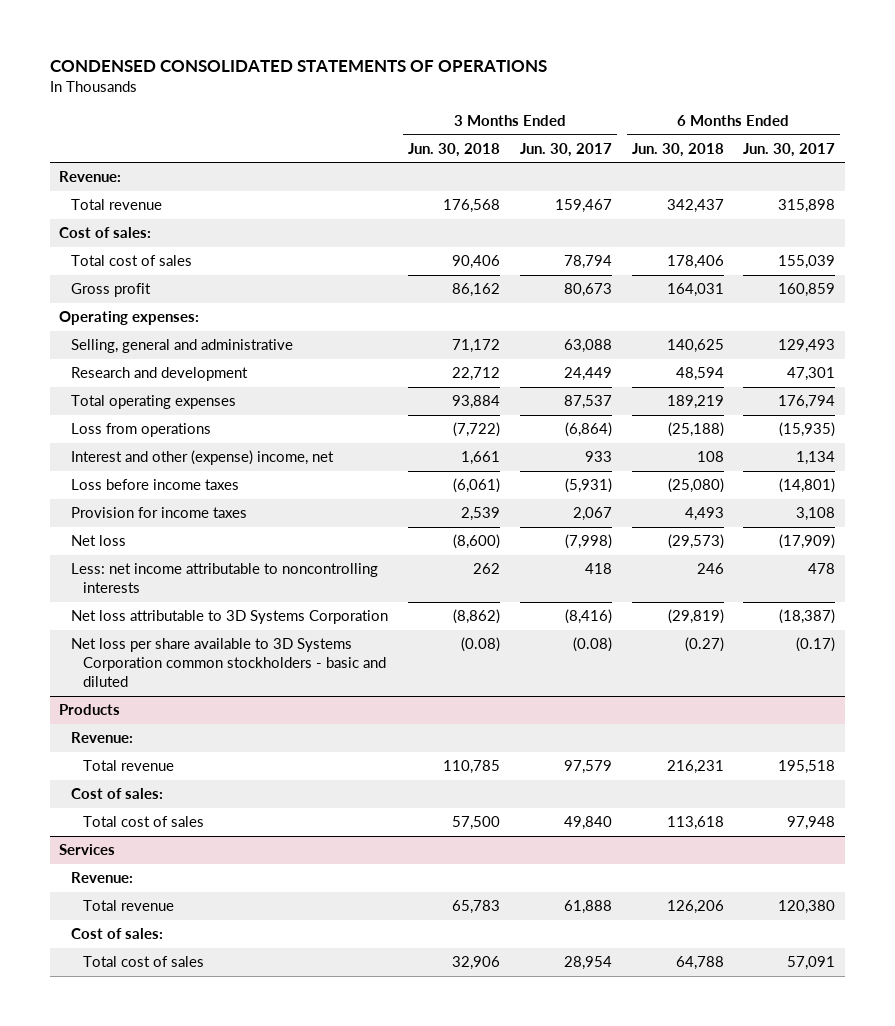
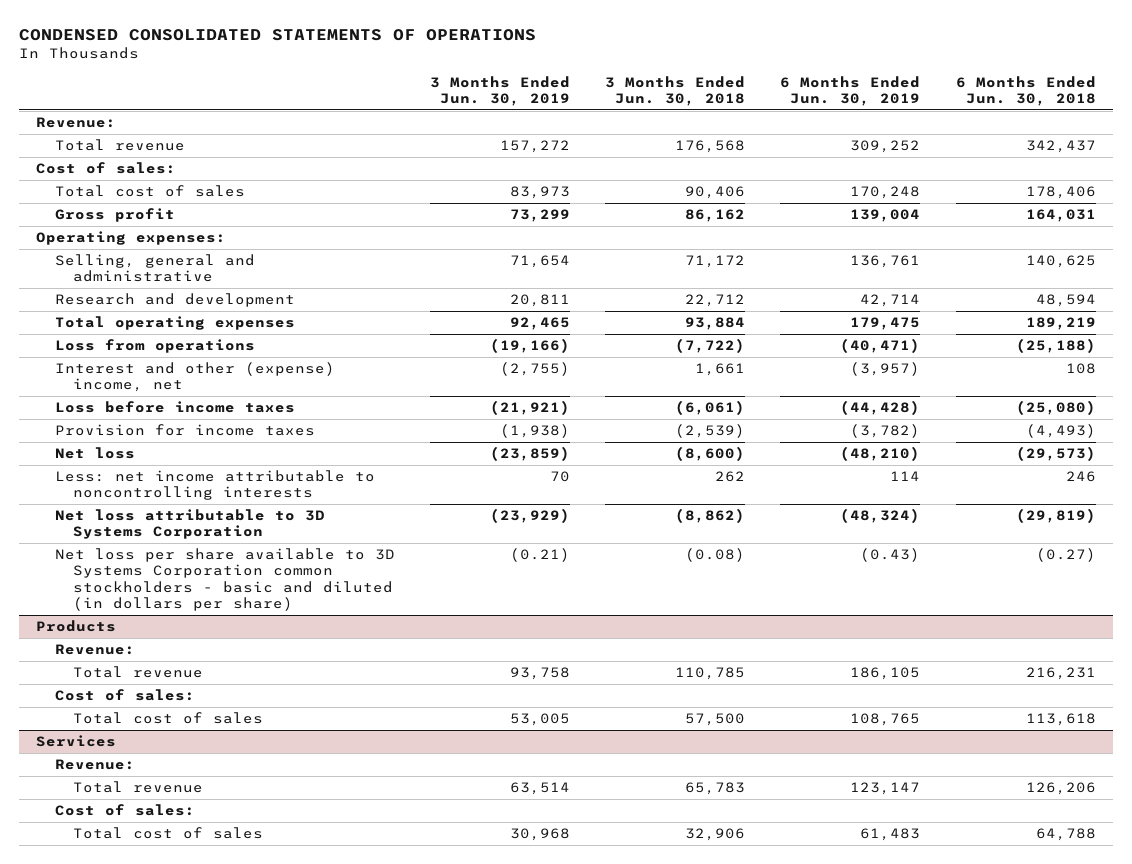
- | 3 Months Ended Jun. 30, 2018 | 3 Months Ended Jun. 30, 2017 | 6 Months Ended Jun. 30, 2018 | 6 Months Ended Jun. 30, 2017
+ | 3 Months Ended Jun. 30, 2019 | 3 Months Ended Jun. 30, 2018 | 6 Months Ended Jun. 30, 2019 | 6 Months Ended Jun. 30, 2018
- Provision for income taxes | 2,539 | 2,067 | 4,493 | 3,108
+ Provision for income taxes | (1,938) | (2,539) | (3,782) | (4,493)
- Net loss per share available to 3D Systems Corporation common stockholders - basic and diluted | (0.08) | (0.08) | (0.27) | (0.17)
+ Net loss per share available to 3D Systems Corporation common stockholders - basic and diluted (in dollars per share) | (0.21) | (0.08) | (0.43) | (0.27)

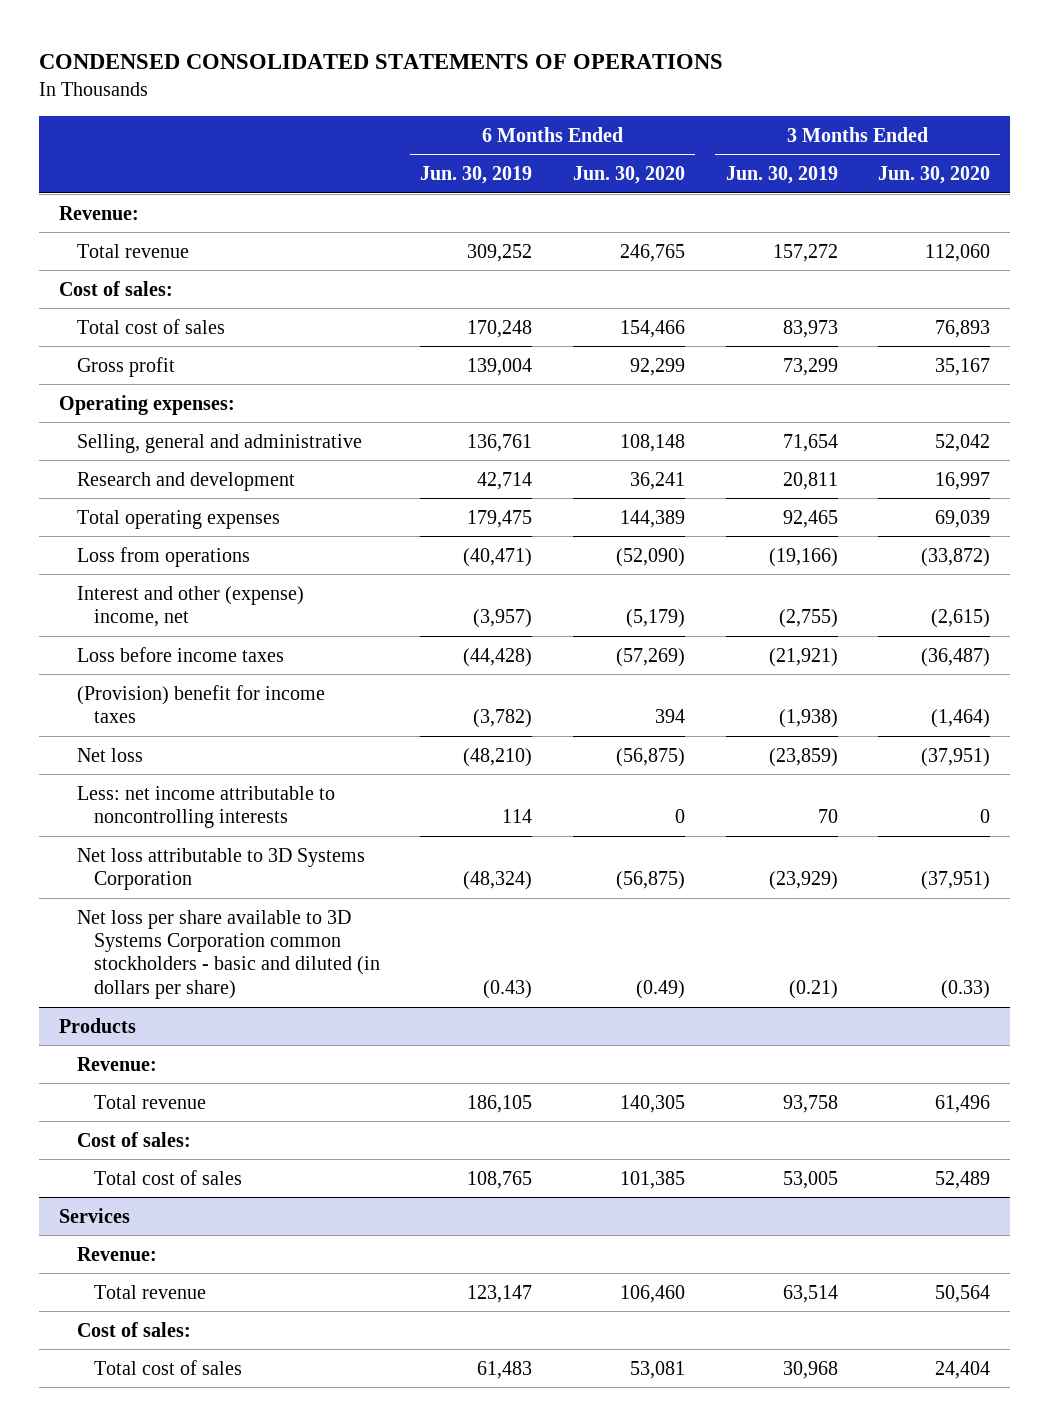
- | 3 Months Ended Jun. 30, 2019 | 3 Months Ended Jun. 30, 2018 | 6 Months Ended Jun. 30, 2019 | 6 Months Ended Jun. 30, 2018
+ | 6 Months Ended Jun. 30, 2019 | 6 Months Ended Jun. 30, 2020 | 3 Months Ended Jun. 30, 2019 | 3 Months Ended Jun. 30, 2020
- Provision for income taxes | (1,938) | (2,539) | (3,782) | (4,493)
+ (Provision) benefit for income taxes | (3,782) | 394 | (1,938) | (1,464)

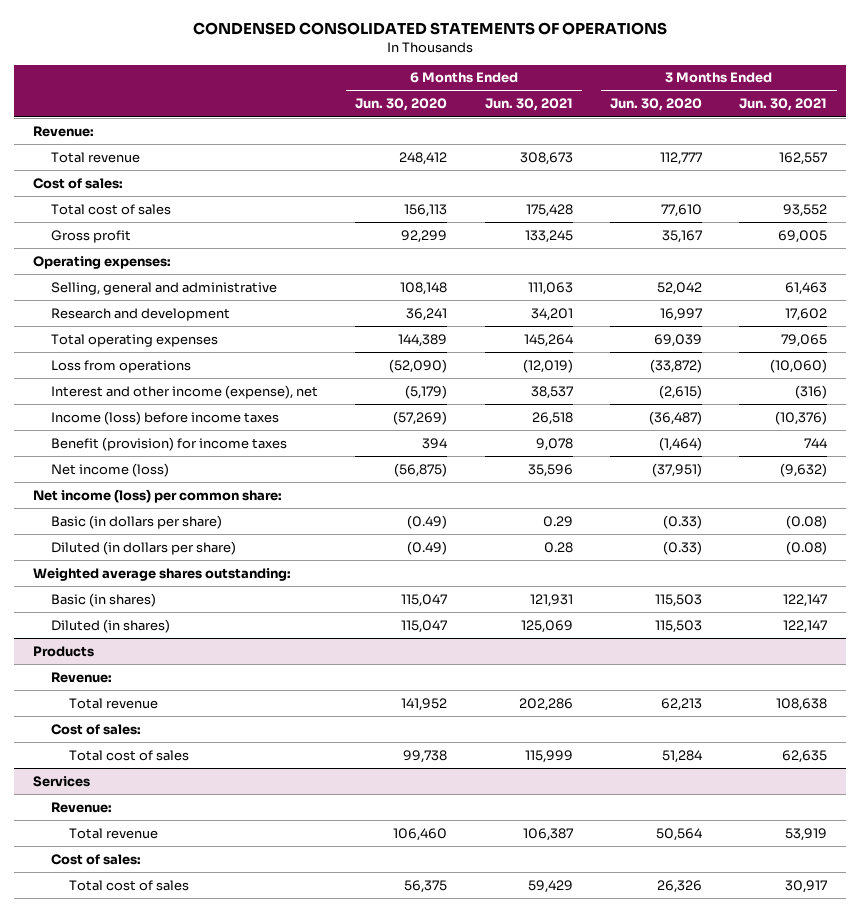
- | 6 Months Ended Jun. 30, 2019 | 6 Months Ended Jun. 30, 2020 | 3 Months Ended Jun. 30, 2019 | 3 Months Ended Jun. 30, 2020
+ | 6 Months Ended Jun. 30, 2020 | 6 Months Ended Jun. 30, 2021 | 3 Months Ended Jun. 30, 2020 | 3 Months Ended Jun. 30, 2021
- Total revenue | 309,252 | 246,765 | 157,272 | 112,060
+ Total revenue | 248,412 | 308,673 | 112,777 | 162,557
- Total cost of sales | 170,248 | 154,466 | 83,973 | 76,893
+ Total cost of sales | 156,113 | 175,428 | 77,610 | 93,552
- Interest and other (expense) income, net | (3,957) | (5,179) | (2,755) | (2,615)
- Loss before income taxes | (44,428) | (57,269) | (21,921) | (36,487)
- (Provision) benefit for income taxes | (3,782) | 394 | (1,938) | (1,464)
- Net loss | (48,210) | (56,875) | (23,859) | (37,951)
- Less: net income attributable to noncontrolling interests | 114 | 0 | 70 | 0
- Net loss attributable to 3D Systems Corporation | (48,324) | (56,875) | (23,929) | (37,951)
- Net loss per share available to 3D Systems Corporation common stockholders - basic and diluted (in dollars per share) | (0.43) | (0.49) | (0.21) | (0.33)
+ Interest and other income (expense), net | (5,179) | 38,537 | (2,615) | (316)
+ Income (loss) before income taxes | (57,269) | 26,518 | (36,487) | (10,376)
+ Benefit (provision) for income taxes | 394 | 9,078 | (1,464) | 744
+ Net income (loss) | (56,875) | 35,596 | (37,951) | (9,632)
+ Net income (loss) per common share:
+ Basic (in dollars per share) | (0.49) | 0.29 | (0.33) | (0.08)
+ Diluted (in dollars per share) | (0.49) | 0.28 | (0.33) | (0.08)
+ Weighted average shares outstanding:
+ Basic (in shares) | 115,047 | 121,931 | 115,503 | 122,147
+ Diluted (in shares) | 115,047 | 125,069 | 115,503 | 122,147
@ Products
- Total revenue | 186,105 | 140,305 | 93,758 | 61,496
+ Total revenue | 141,952 | 202,286 | 62,213 | 108,638
- Total cost of sales | 108,765 | 101,385 | 53,005 | 52,489
+ Total cost of sales | 99,738 | 115,999 | 51,284 | 62,635
@ Services
- Total cost of sales | 61,483 | 53,081 | 30,968 | 24,404
+ Total cost of sales | 56,375 | 59,429 | 26,326 | 30,917

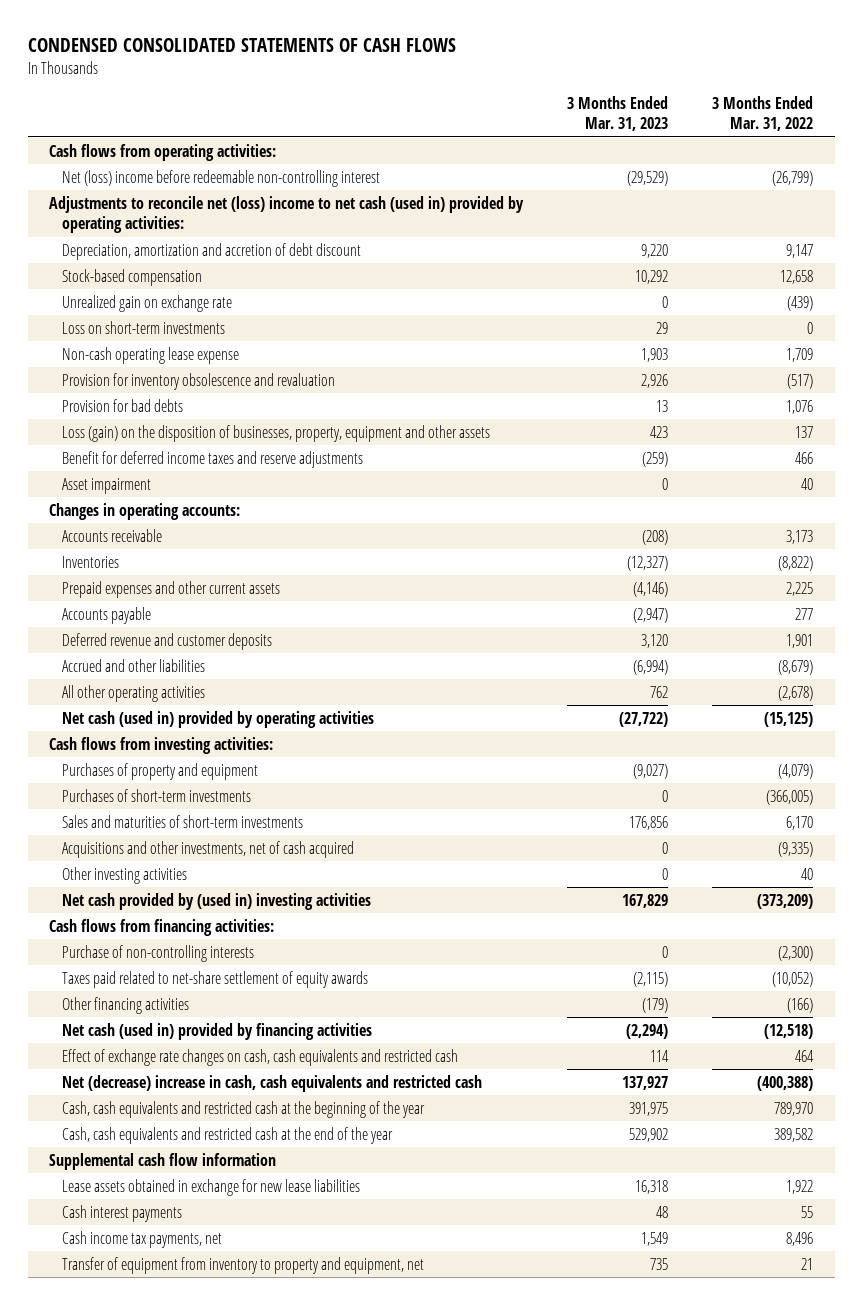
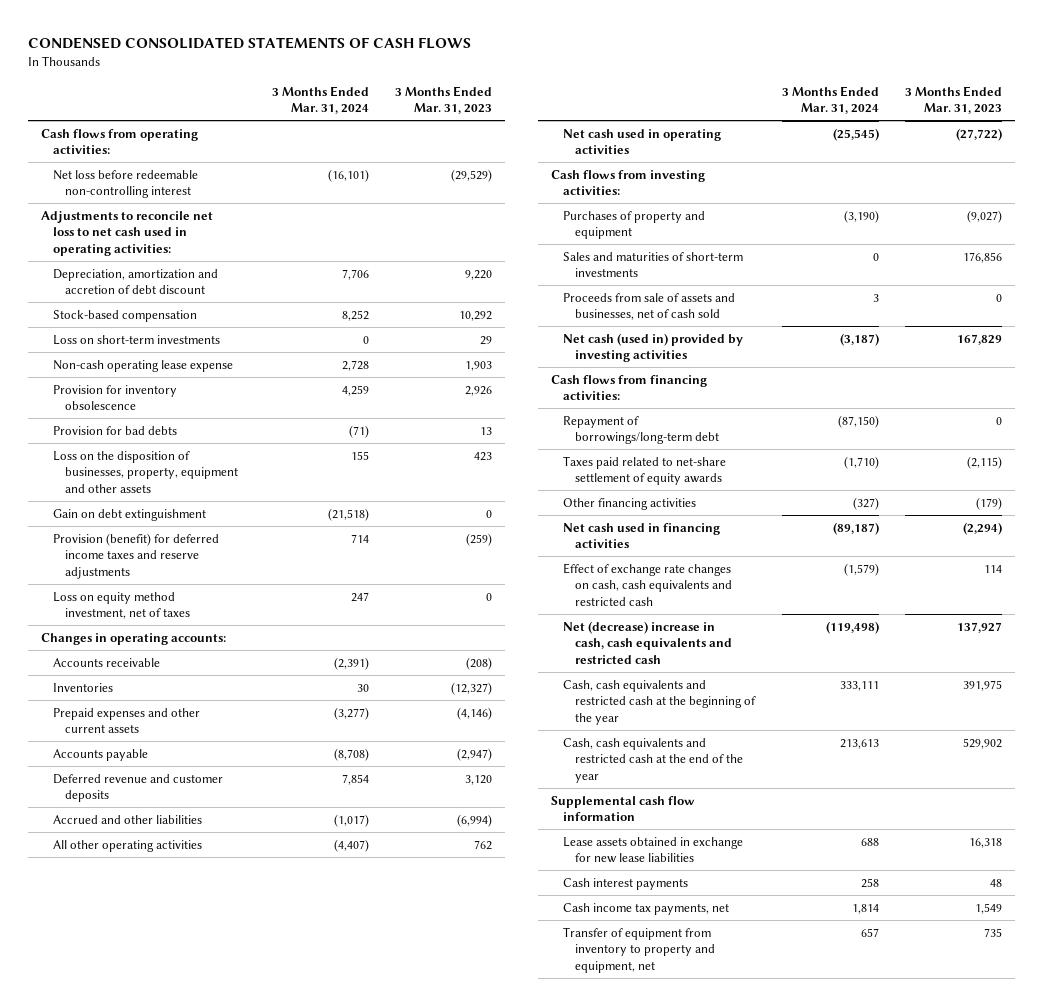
- | 3 Months Ended Mar. 31, 2023 | 3 Months Ended Mar. 31, 2022
+ | 3 Months Ended Mar. 31, 2024 | 3 Months Ended Mar. 31, 2023
- Net (loss) income before redeemable non-controlling interest | (29,529) | (26,799)
- Adjustments to reconcile net (loss) income to net cash (used in) provided by operating activities:
+ Net loss before redeemable non-controlling interest | (16,101) | (29,529)
+ Adjustments to reconcile net loss to net cash used in operating activities:
- Unrealized gain on exchange rate | 0 | (439)
- Provision for inventory obsolescence and revaluation | 2,926 | (517)
+ Provision for inventory obsolescence | 4,259 | 2,926
- Loss (gain) on the disposition of businesses, property, equipment and other assets | 423 | 137
- Benefit for deferred income taxes and reserve adjustments | (259) | 466
- Asset impairment | 0 | 40
+ Loss on the disposition of businesses, property, equipment and other assets | 155 | 423
+ Gain on debt extinguishment | (21,518) | 0
+ Provision (benefit) for deferred income taxes and reserve adjustments | 714 | (259)
+ Loss on equity method investment, net of taxes | 247 | 0
- Net cash (used in) provided by operating activities | (27,722) | (15,125)
+ Net cash used in operating activities | (25,545) | (27,722)
- Purchases of short-term investments | 0 | (366,005)
- Acquisitions and other investments, net of cash acquired | 0 | (9,335)
- Other investing activities | 0 | 40
- Net cash provided by (used in) investing activities | 167,829 | (373,209)
+ Proceeds from sale of assets and businesses, net of cash sold | 3 | 0
+ Net cash (used in) provided by investing activities | (3,187) | 167,829
- Purchase of non-controlling interests | 0 | (2,300)
+ Repayment of borrowings/long-term debt | (87,150) | 0
- Net cash (used in) provided by financing activities | (2,294) | (12,518)
+ Net cash used in financing activities | (89,187) | (2,294)

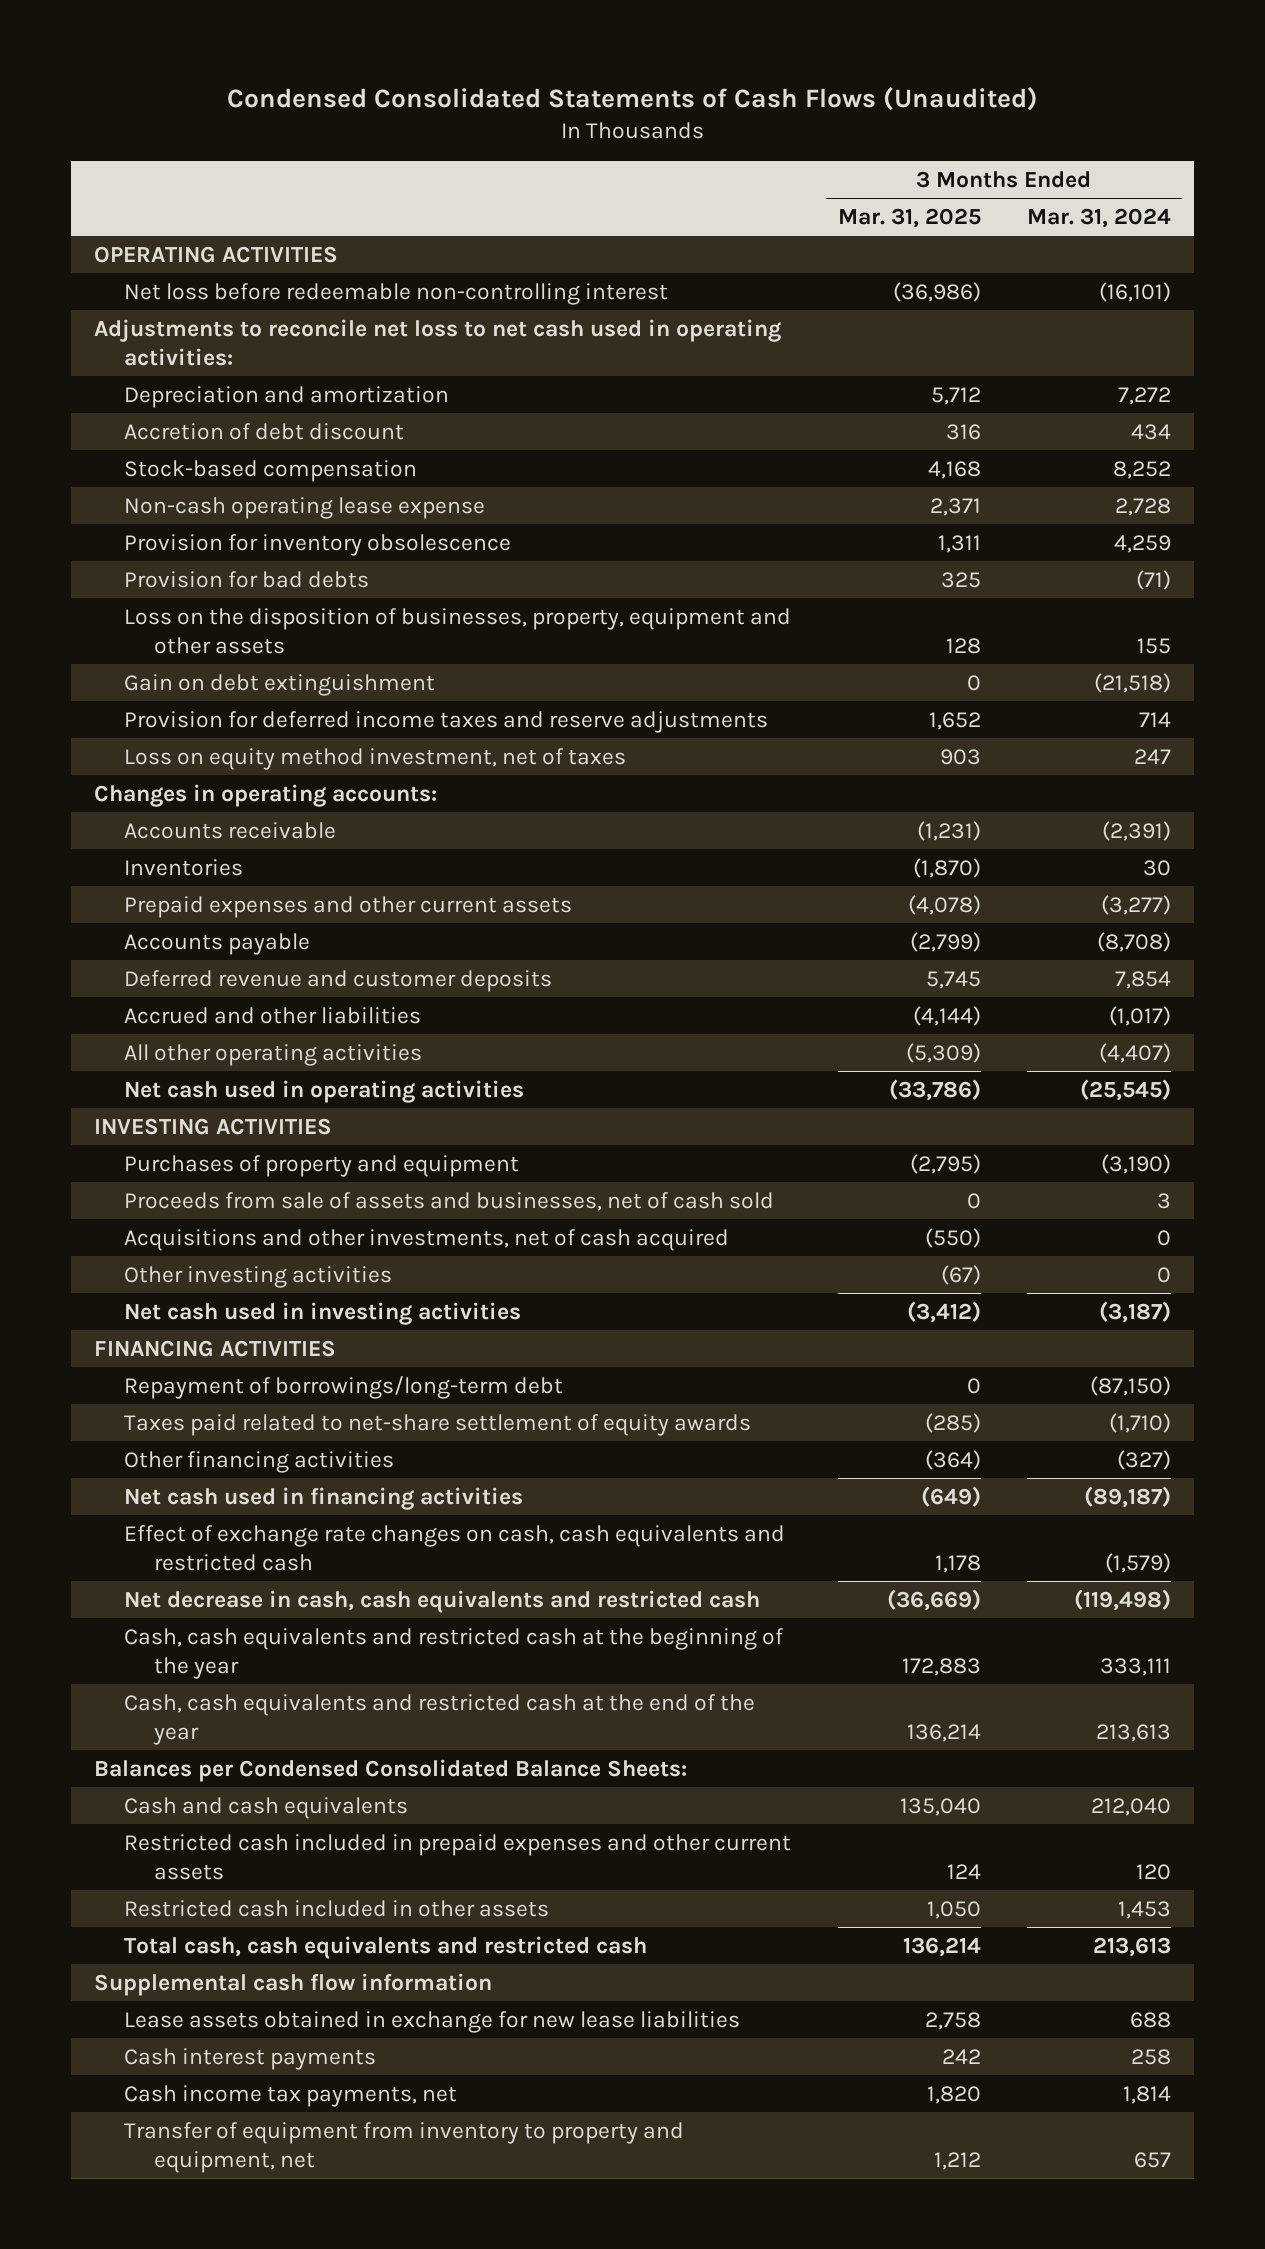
- CONDENSED CONSOLIDATED STATEMENTS OF CASH FLOWS
+ Condensed Consolidated Statements of Cash Flows (Unaudited)
- | 3 Months Ended Mar. 31, 2024 | 3 Months Ended Mar. 31, 2023
+ | 3 Months Ended Mar. 31, 2025 | 3 Months Ended Mar. 31, 2024
- Cash flows from operating activities:
+ OPERATING ACTIVITIES
- Depreciation, amortization and accretion of debt discount | 7,706 | 9,220
+ Depreciation and amortization | 5,712 | 7,272
+ Accretion of debt discount | 316 | 434
- Loss on short-term investments | 0 | 29
- Provision (benefit) for deferred income taxes and reserve adjustments | 714 | (259)
+ Provision for deferred income taxes and reserve adjustments | 1,652 | 714
- Cash flows from investing activities:
+ INVESTING ACTIVITIES
- Sales and maturities of short-term investments | 0 | 176,856
- Net cash (used in) provided by investing activities | (3,187) | 167,829
- Cash flows from financing activities:
+ Acquisitions and other investments, net of cash acquired | (550) | 0
+ Other investing activities | (67) | 0
+ Net cash used in investing activities | (3,412) | (3,187)
+ FINANCING ACTIVITIES
- Net (decrease) increase in cash, cash equivalents and restricted cash | (119,498) | 137,927
+ Net decrease in cash, cash equivalents and restricted cash | (36,669) | (119,498)
+ Balances per Condensed Consolidated Balance Sheets:
+ Cash and cash equivalents | 135,040 | 212,040
+ Restricted cash included in prepaid expenses and other current assets | 124 | 120
+ Restricted cash included in other assets | 1,050 | 1,453
+ Total cash, cash equivalents and restricted cash | 136,214 | 213,613

